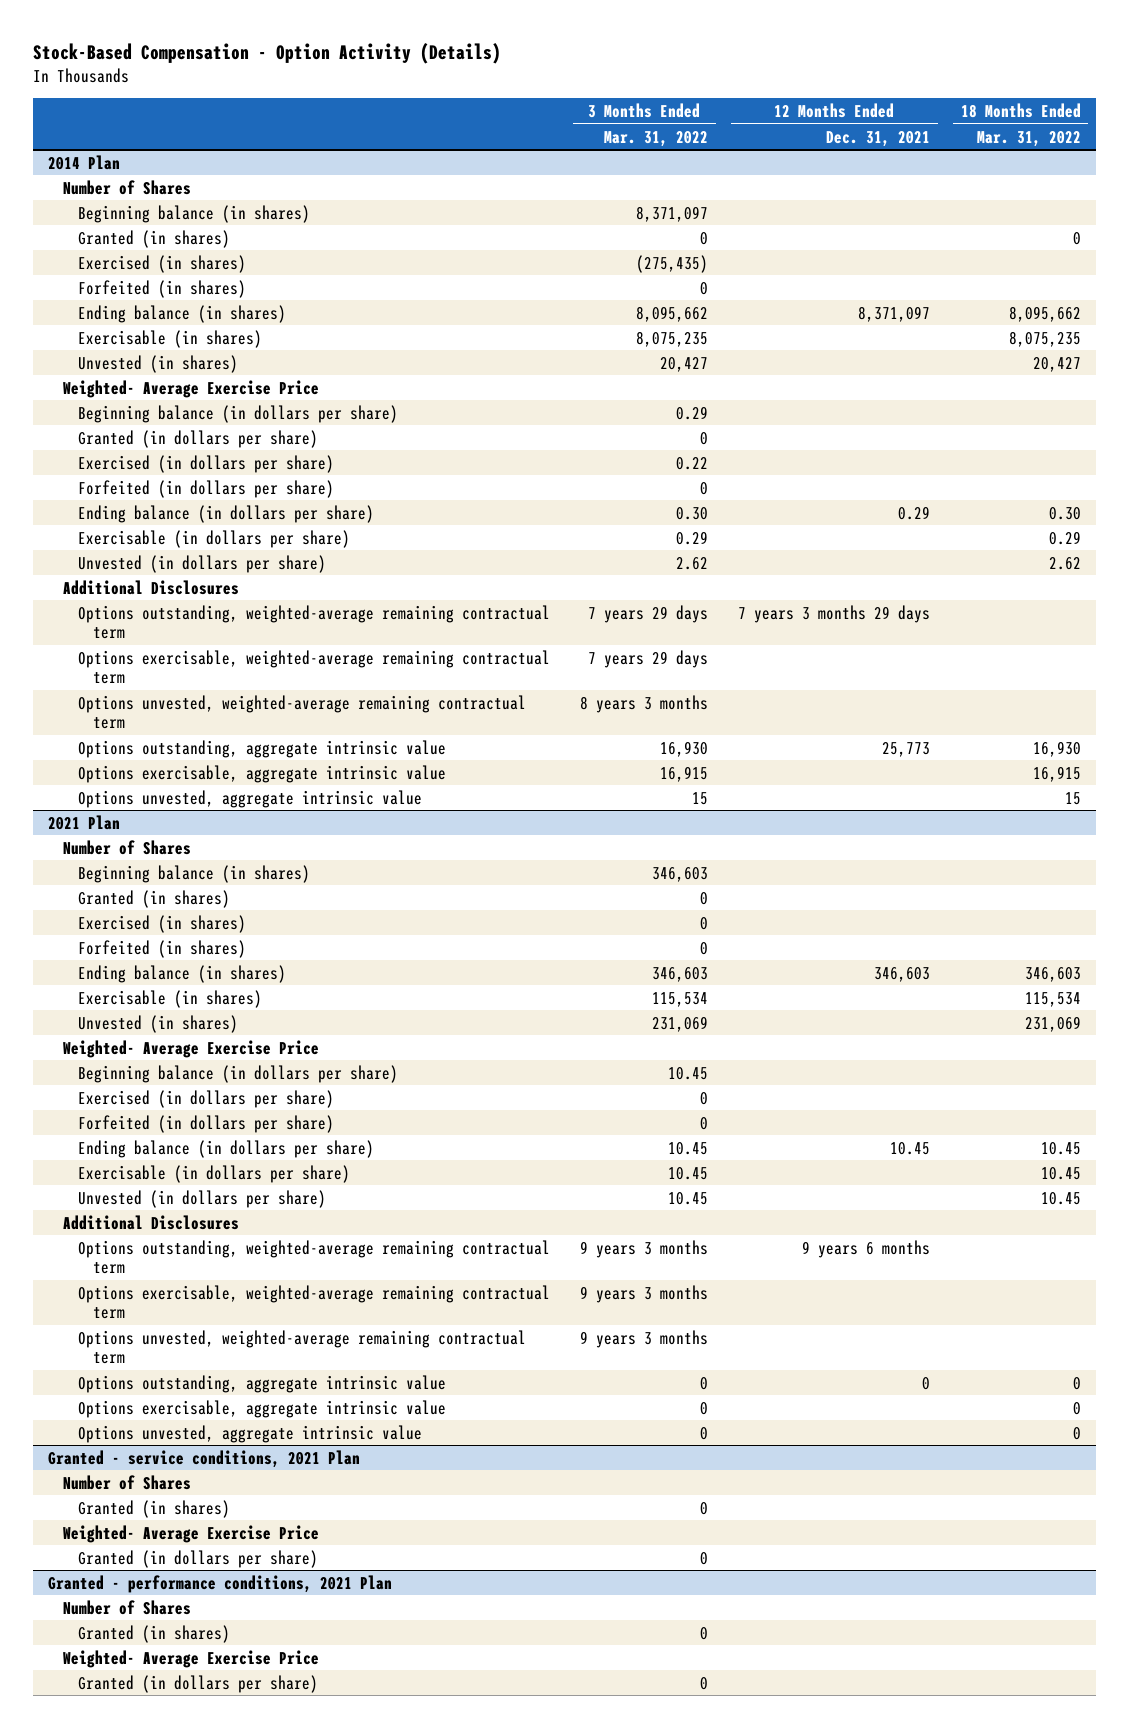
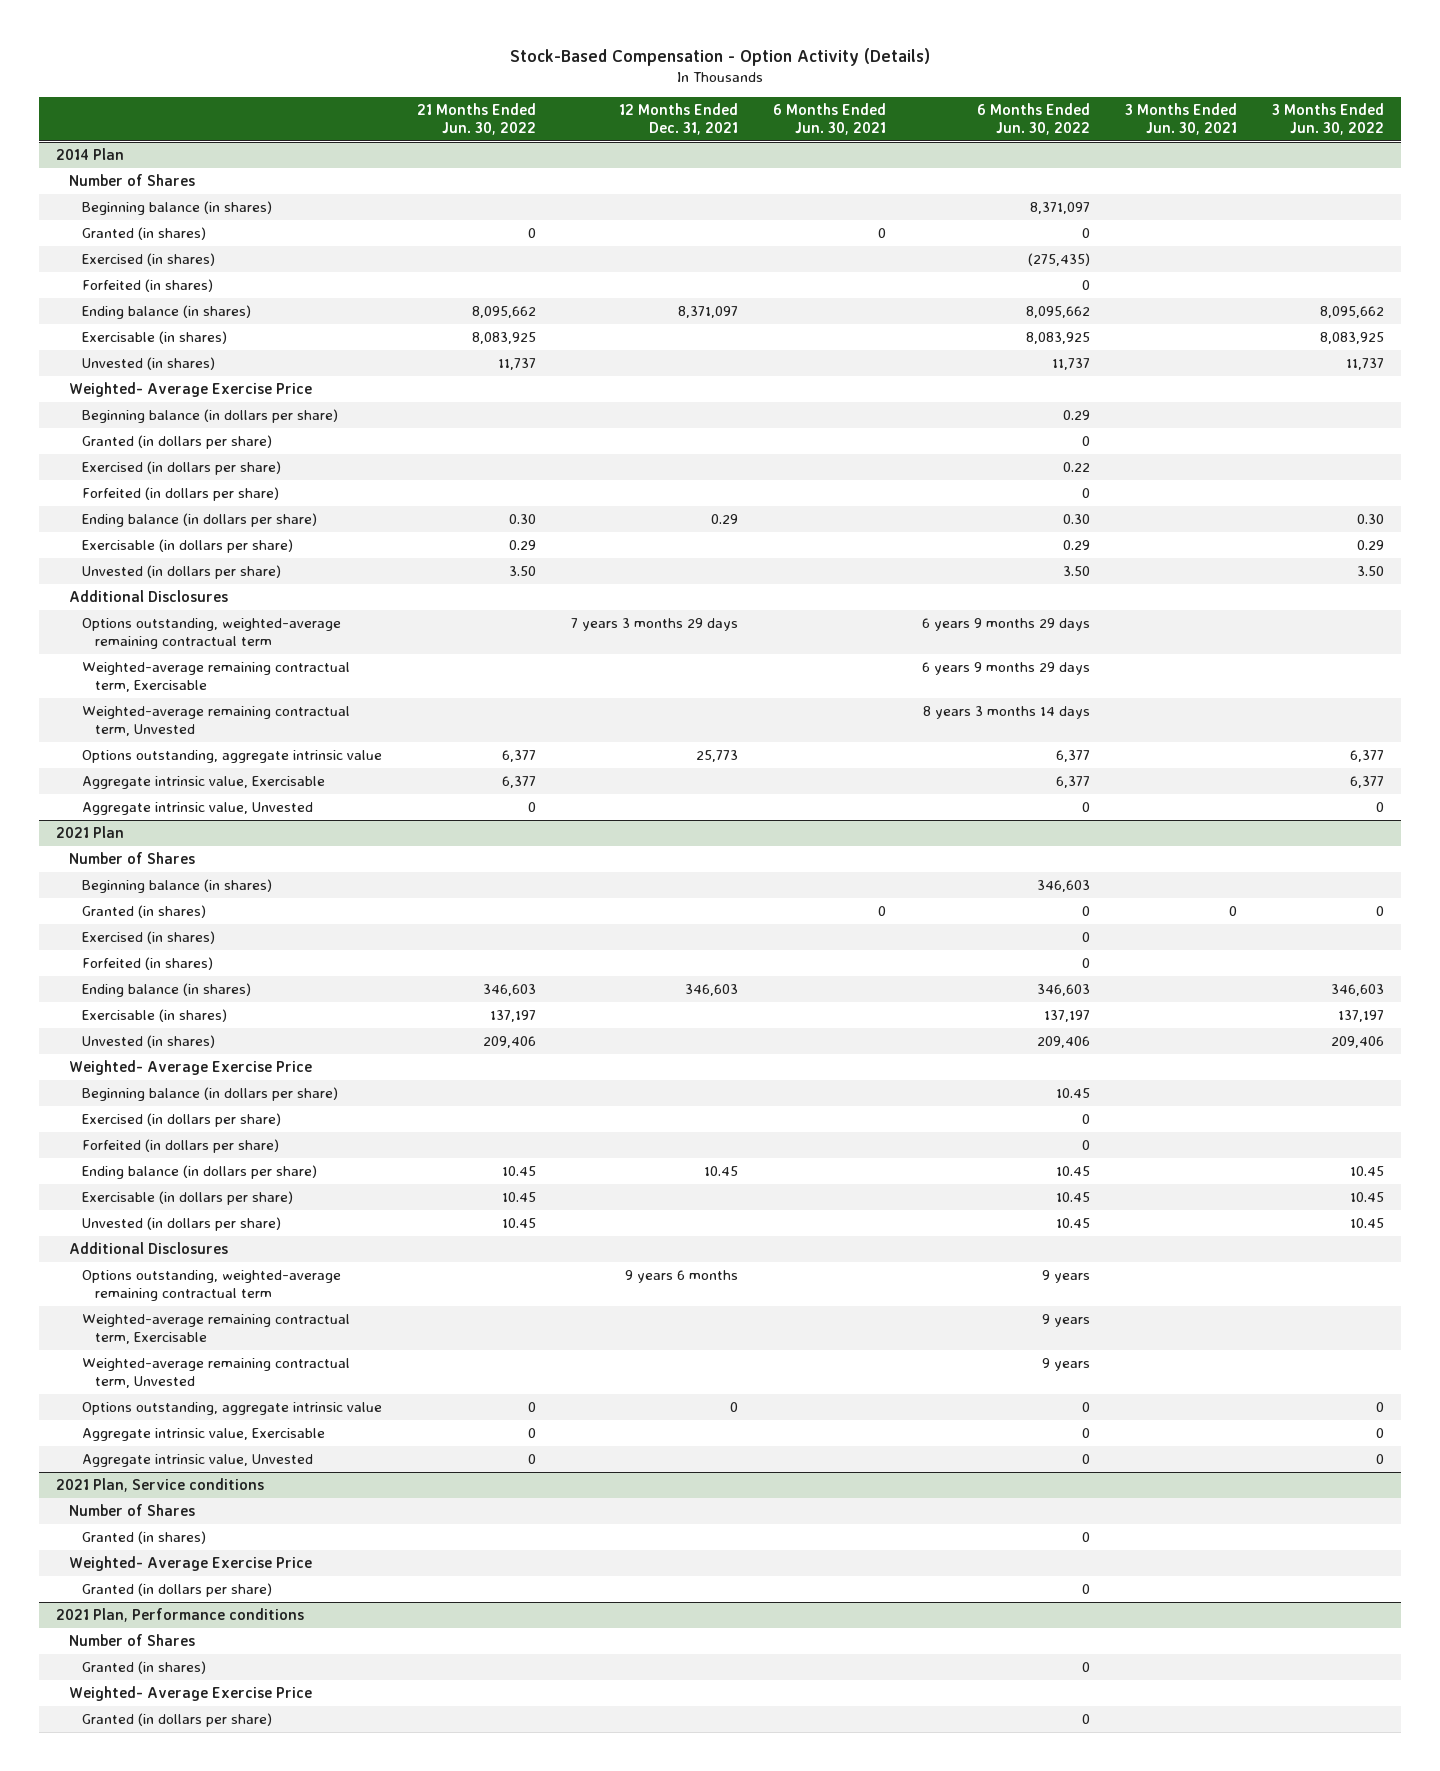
- | 3 Months Ended Mar. 31, 2022 | 12 Months Ended Dec. 31, 2021 | 18 Months Ended Mar. 31, 2022
+ | 21 Months Ended Jun. 30, 2022 | 12 Months Ended Dec. 31, 2021 | 6 Months Ended Jun. 30, 2021 | 6 Months Ended Jun. 30, 2022 | 3 Months Ended Jun. 30, 2021 | 3 Months Ended Jun. 30, 2022
@ 2014 Plan
- Options exercisable, weighted-average remaining contractual term | 7 years 29 days | |
- Options unvested, weighted-average remaining contractual term | 8 years 3 months | |
+ Weighted-average remaining contractual term, Exercisable | | | | 6 years 9 months 29 days | |
+ Weighted-average remaining contractual term, Unvested | | | | 8 years 3 months 14 days | |
- Options exercisable, aggregate intrinsic value | 16,915 | | 16,915
- Options unvested, aggregate intrinsic value | 15 | | 15
+ Aggregate intrinsic value, Exercisable | 6,377 | | | 6,377 | | 6,377
+ Aggregate intrinsic value, Unvested | 0 | | | 0 | | 0
@ 2021 Plan
- Options exercisable, weighted-average remaining contractual term | 9 years 3 months | |
- Options unvested, weighted-average remaining contractual term | 9 years 3 months | |
+ Weighted-average remaining contractual term, Exercisable | | | | 9 years | |
+ Weighted-average remaining contractual term, Unvested | | | | 9 years | |
- Options exercisable, aggregate intrinsic value | 0 | | 0
- Options unvested, aggregate intrinsic value | 0 | | 0
- Granted - service conditions, 2021 Plan
@ 2021 Plan
+ Aggregate intrinsic value, Exercisable | 0 | | | 0 | | 0
+ Aggregate intrinsic value, Unvested | 0 | | | 0 | | 0
+ 2021 Plan, Service conditions
- Granted - performance conditions, 2021 Plan
+ 2021 Plan, Performance conditions

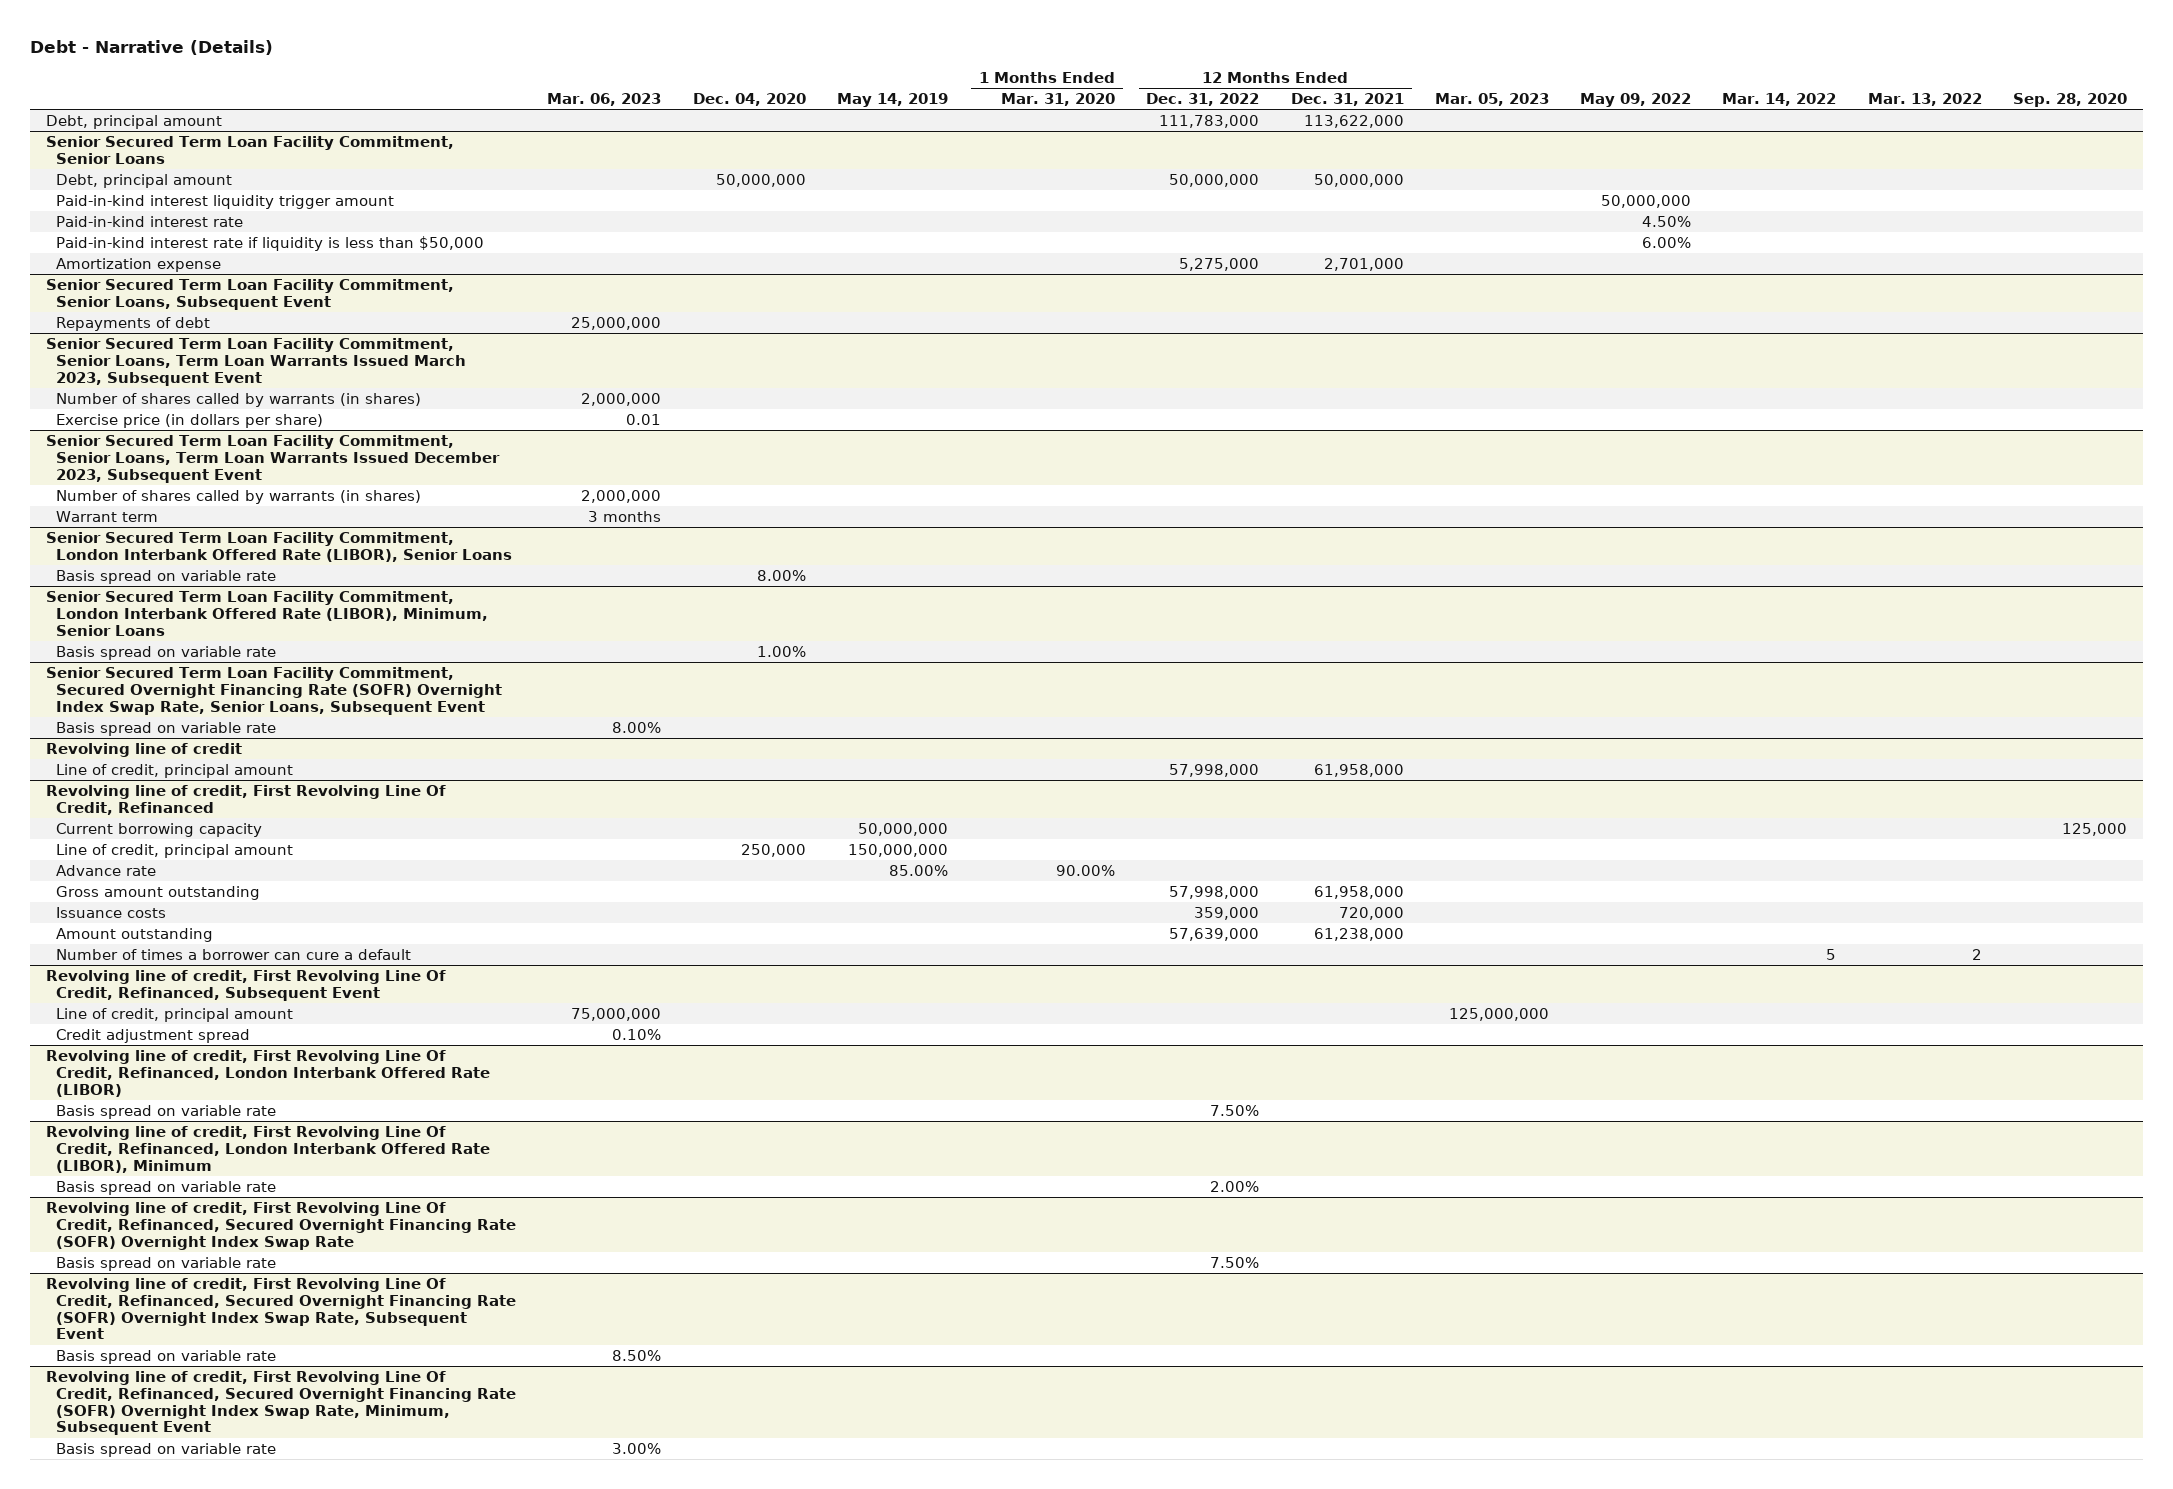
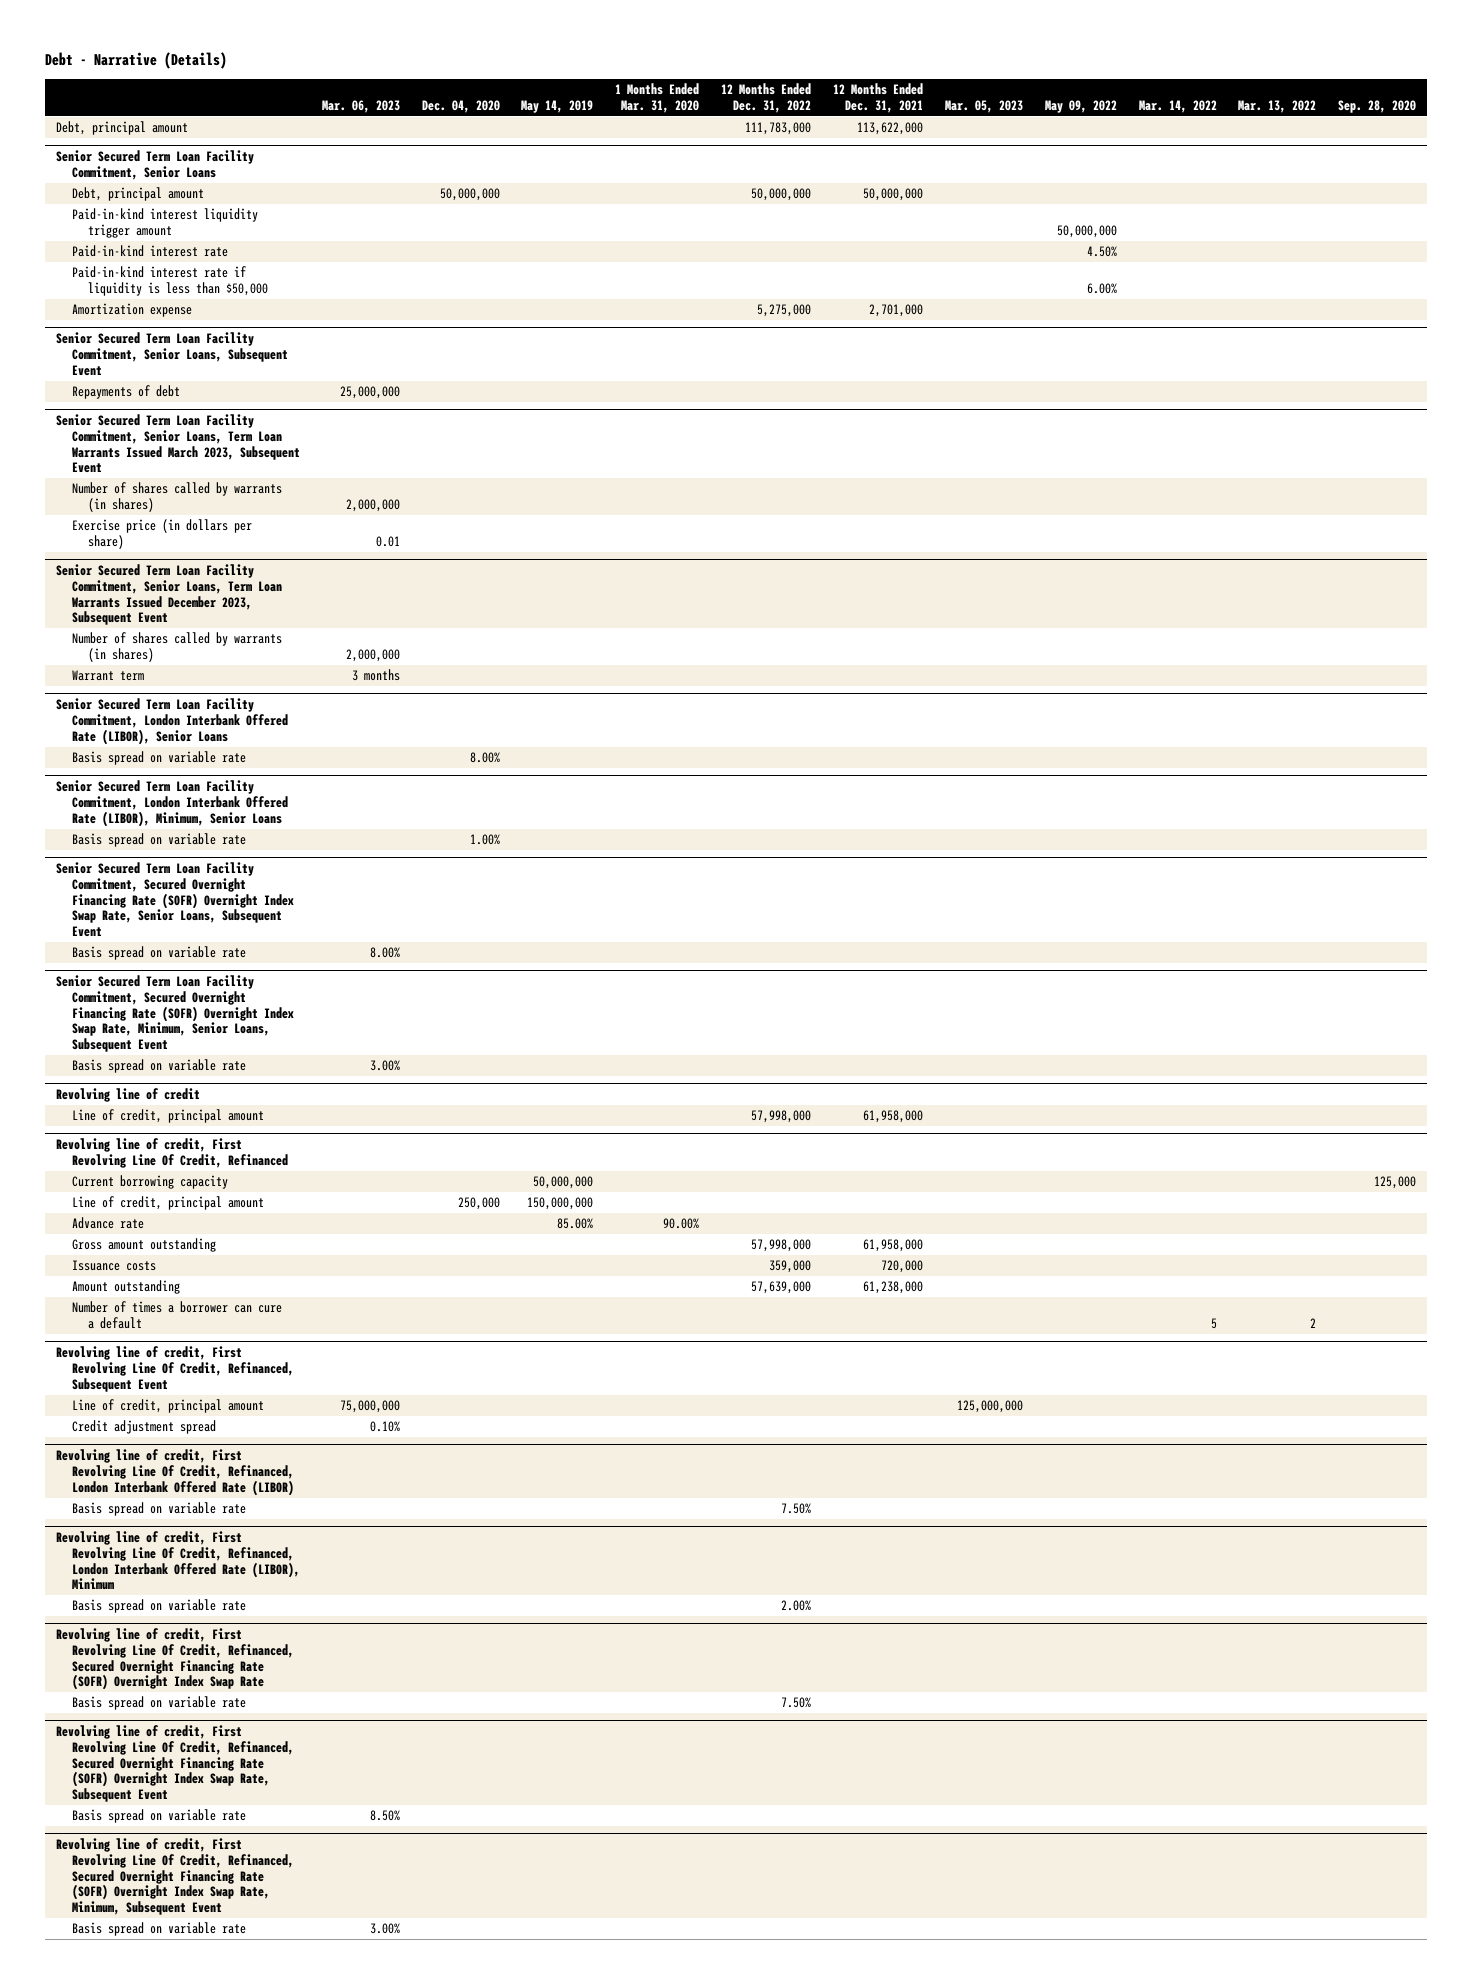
+ Senior Secured Term Loan Facility Commitment, Secured Overnight Financing Rate (SOFR) Overnight Index Swap Rate, Minimum, Senior Loans, Subsequent Event
+ Basis spread on variable rate | 3.00% | | | | | | | | | |

